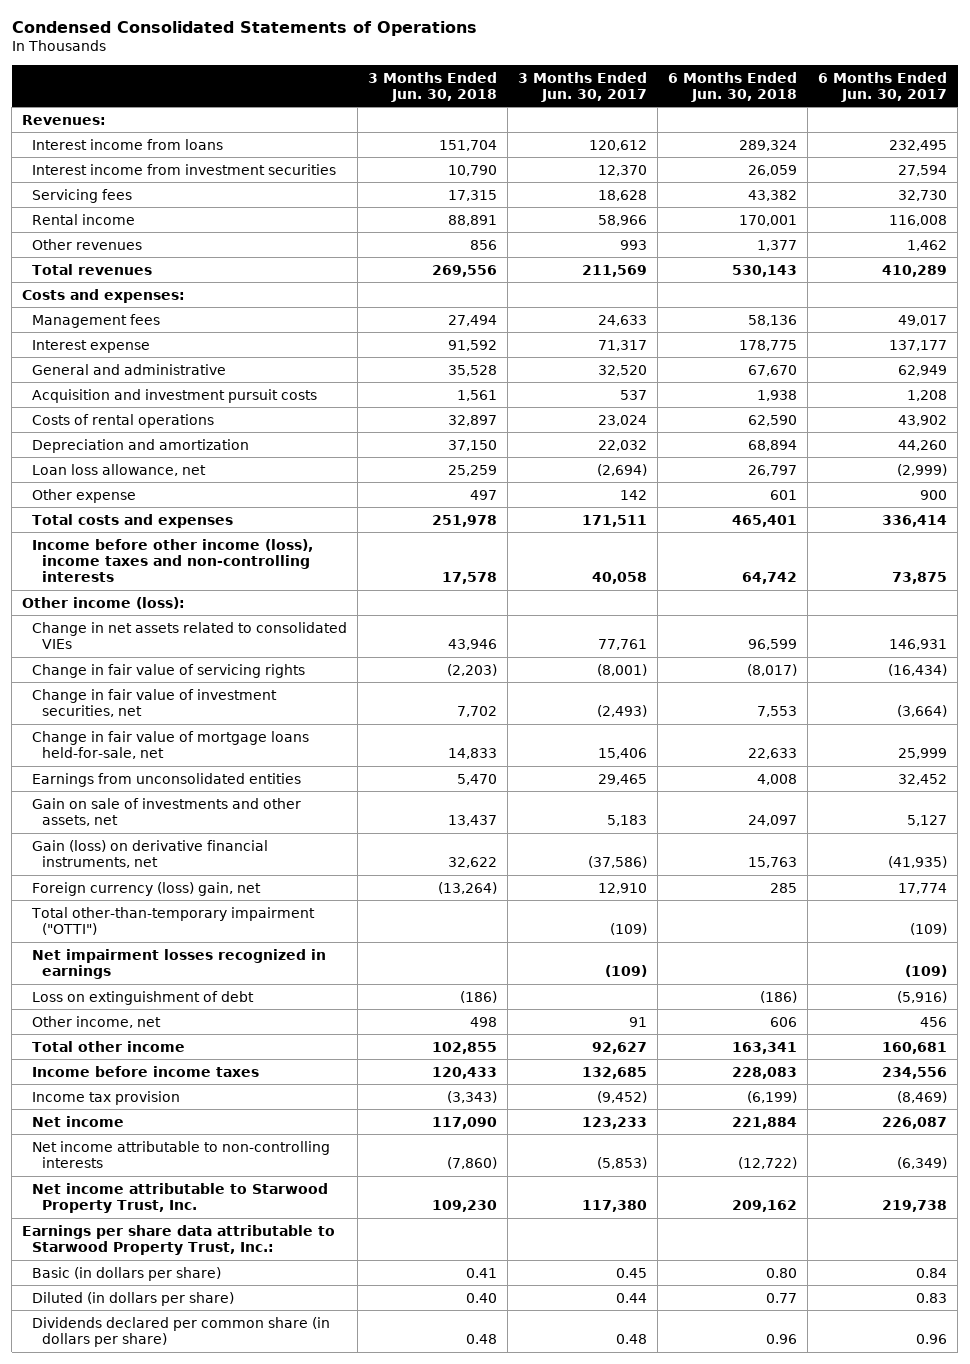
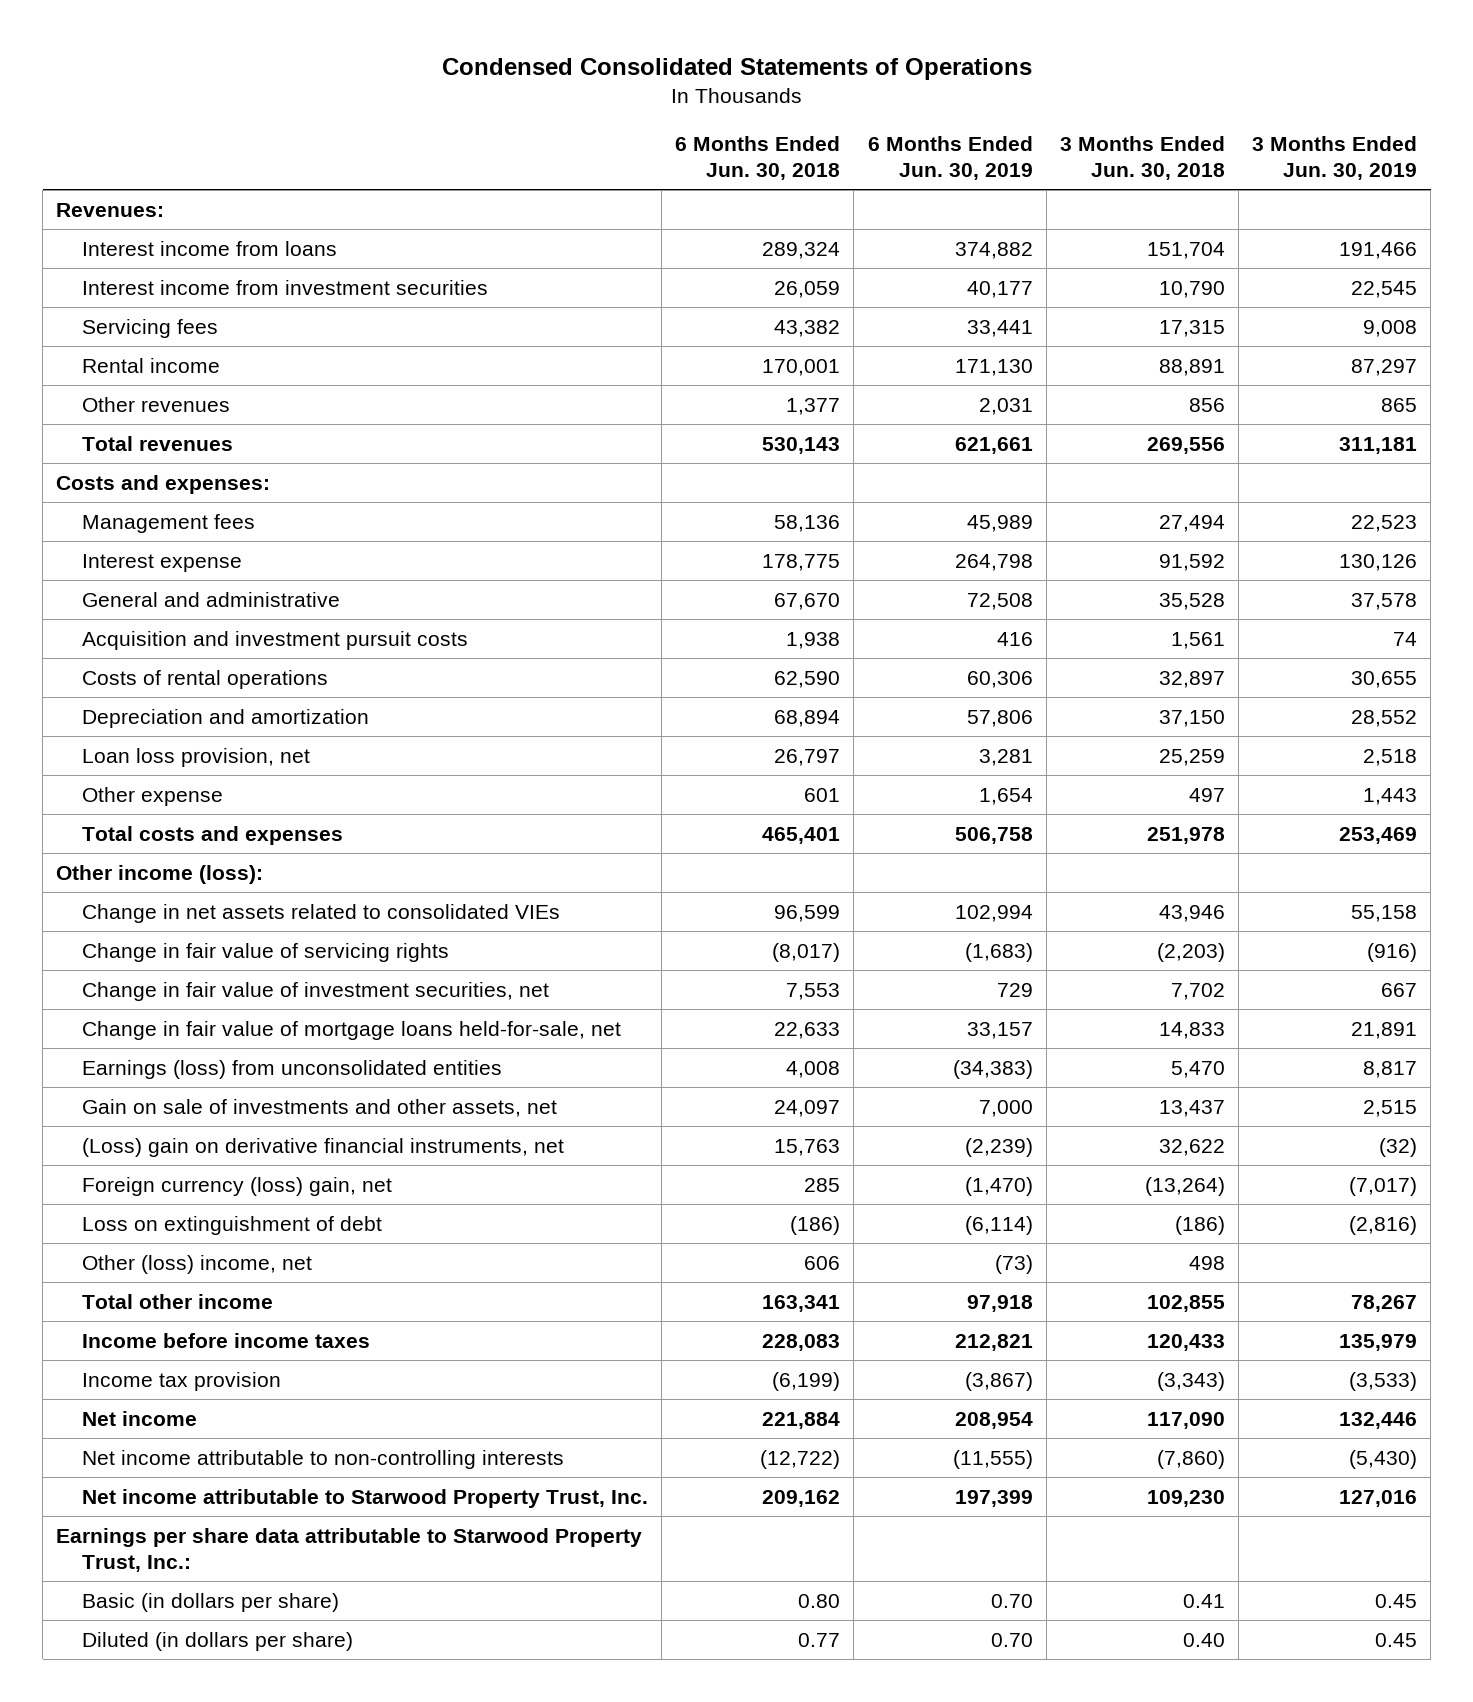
- | 3 Months Ended Jun. 30, 2018 | 3 Months Ended Jun. 30, 2017 | 6 Months Ended Jun. 30, 2018 | 6 Months Ended Jun. 30, 2017
+ | 6 Months Ended Jun. 30, 2018 | 6 Months Ended Jun. 30, 2019 | 3 Months Ended Jun. 30, 2018 | 3 Months Ended Jun. 30, 2019
- Loan loss allowance, net | 25,259 | (2,694) | 26,797 | (2,999)
+ Loan loss provision, net | 26,797 | 3,281 | 25,259 | 2,518
- Income before other income (loss), income taxes and non-controlling interests | 17,578 | 40,058 | 64,742 | 73,875
- Earnings from unconsolidated entities | 5,470 | 29,465 | 4,008 | 32,452
+ Earnings (loss) from unconsolidated entities | 4,008 | (34,383) | 5,470 | 8,817
- Gain (loss) on derivative financial instruments, net | 32,622 | (37,586) | 15,763 | (41,935)
+ (Loss) gain on derivative financial instruments, net | 15,763 | (2,239) | 32,622 | (32)
- Total other-than-temporary impairment ("OTTI") | | (109) | | (109)
- Net impairment losses recognized in earnings | | (109) | | (109)
- Other income, net | 498 | 91 | 606 | 456
+ Other (loss) income, net | 606 | (73) | 498 |
- Dividends declared per common share (in dollars per share) | 0.48 | 0.48 | 0.96 | 0.96

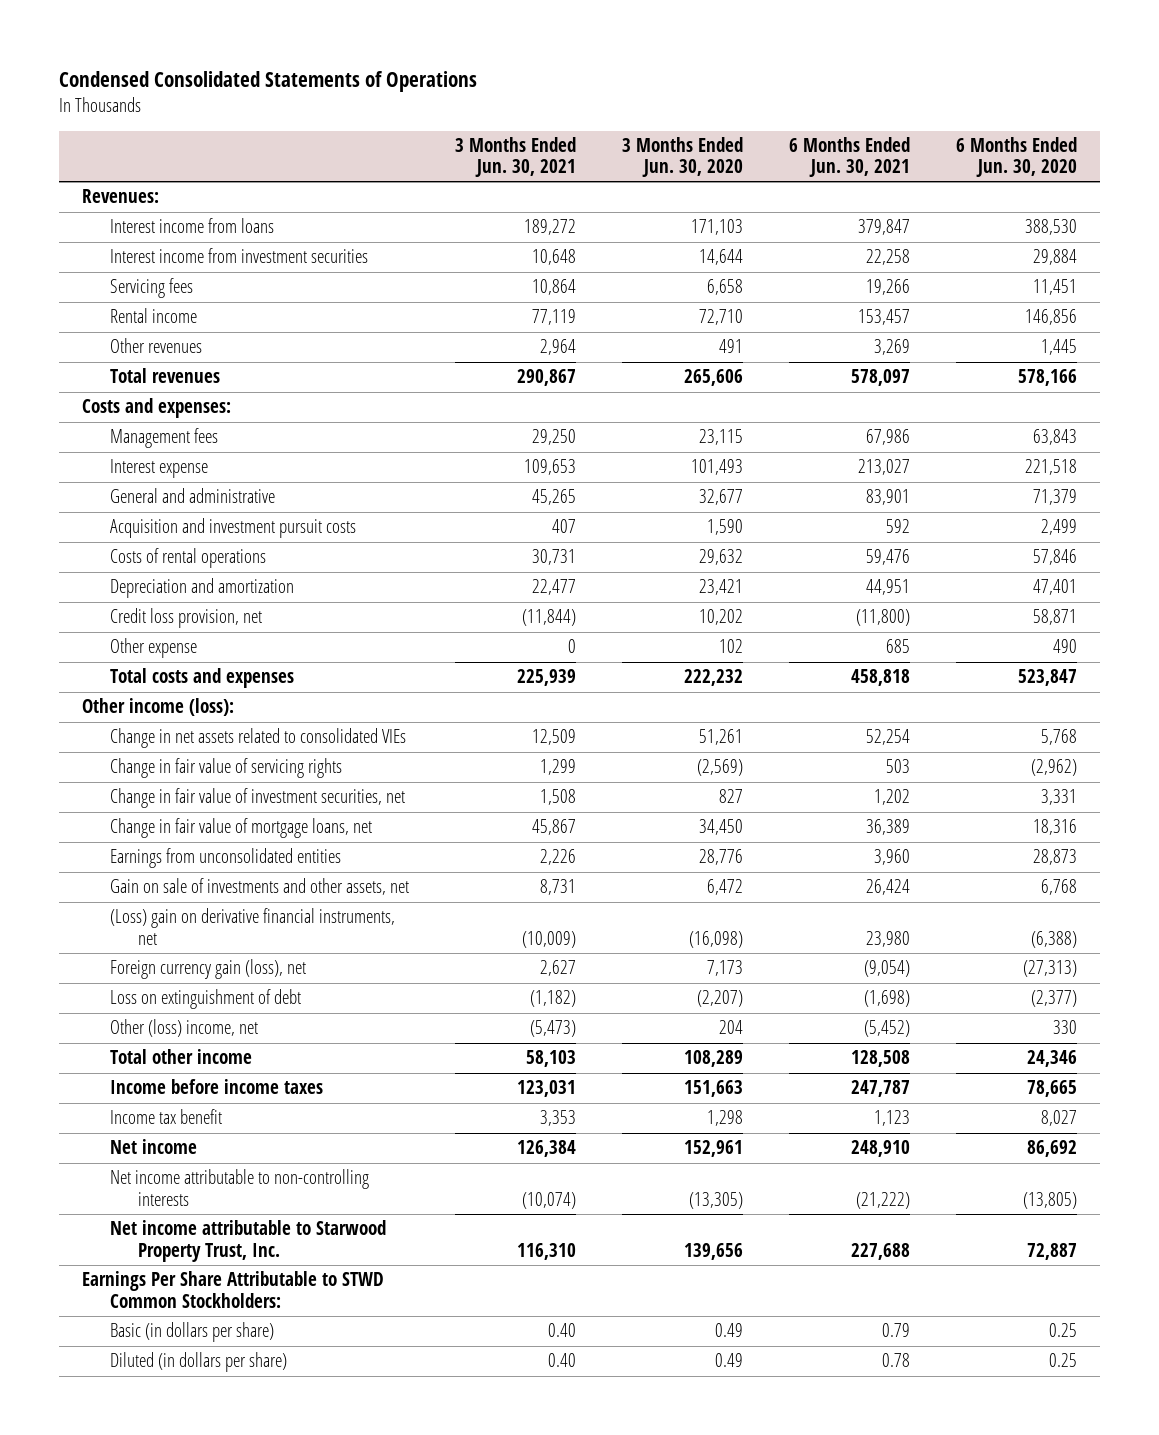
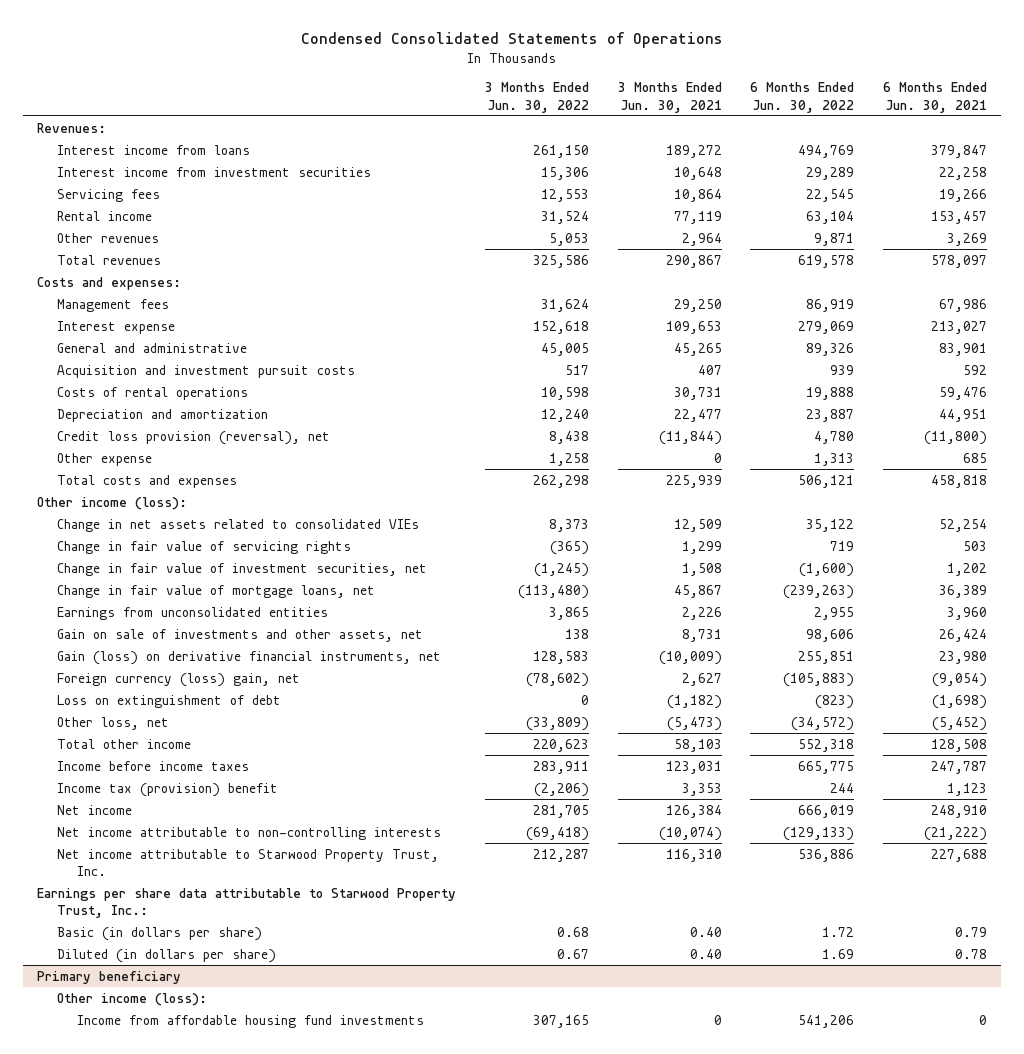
- | 3 Months Ended Jun. 30, 2021 | 3 Months Ended Jun. 30, 2020 | 6 Months Ended Jun. 30, 2021 | 6 Months Ended Jun. 30, 2020
+ | 3 Months Ended Jun. 30, 2022 | 3 Months Ended Jun. 30, 2021 | 6 Months Ended Jun. 30, 2022 | 6 Months Ended Jun. 30, 2021
- Credit loss provision, net | (11,844) | 10,202 | (11,800) | 58,871
+ Credit loss provision (reversal), net | 8,438 | (11,844) | 4,780 | (11,800)
- (Loss) gain on derivative financial instruments, net | (10,009) | (16,098) | 23,980 | (6,388)
- Foreign currency gain (loss), net | 2,627 | 7,173 | (9,054) | (27,313)
+ Gain (loss) on derivative financial instruments, net | 128,583 | (10,009) | 255,851 | 23,980
+ Foreign currency (loss) gain, net | (78,602) | 2,627 | (105,883) | (9,054)
- Other (loss) income, net | (5,473) | 204 | (5,452) | 330
+ Other loss, net | (33,809) | (5,473) | (34,572) | (5,452)
- Income tax benefit | 3,353 | 1,298 | 1,123 | 8,027
+ Income tax (provision) benefit | (2,206) | 3,353 | 244 | 1,123
- Earnings Per Share Attributable to STWD Common Stockholders:
+ Earnings per share data attributable to Starwood Property Trust, Inc.:
+ Primary beneficiary
+ Other income (loss):
+ Income from affordable housing fund investments | 307,165 | 0 | 541,206 | 0

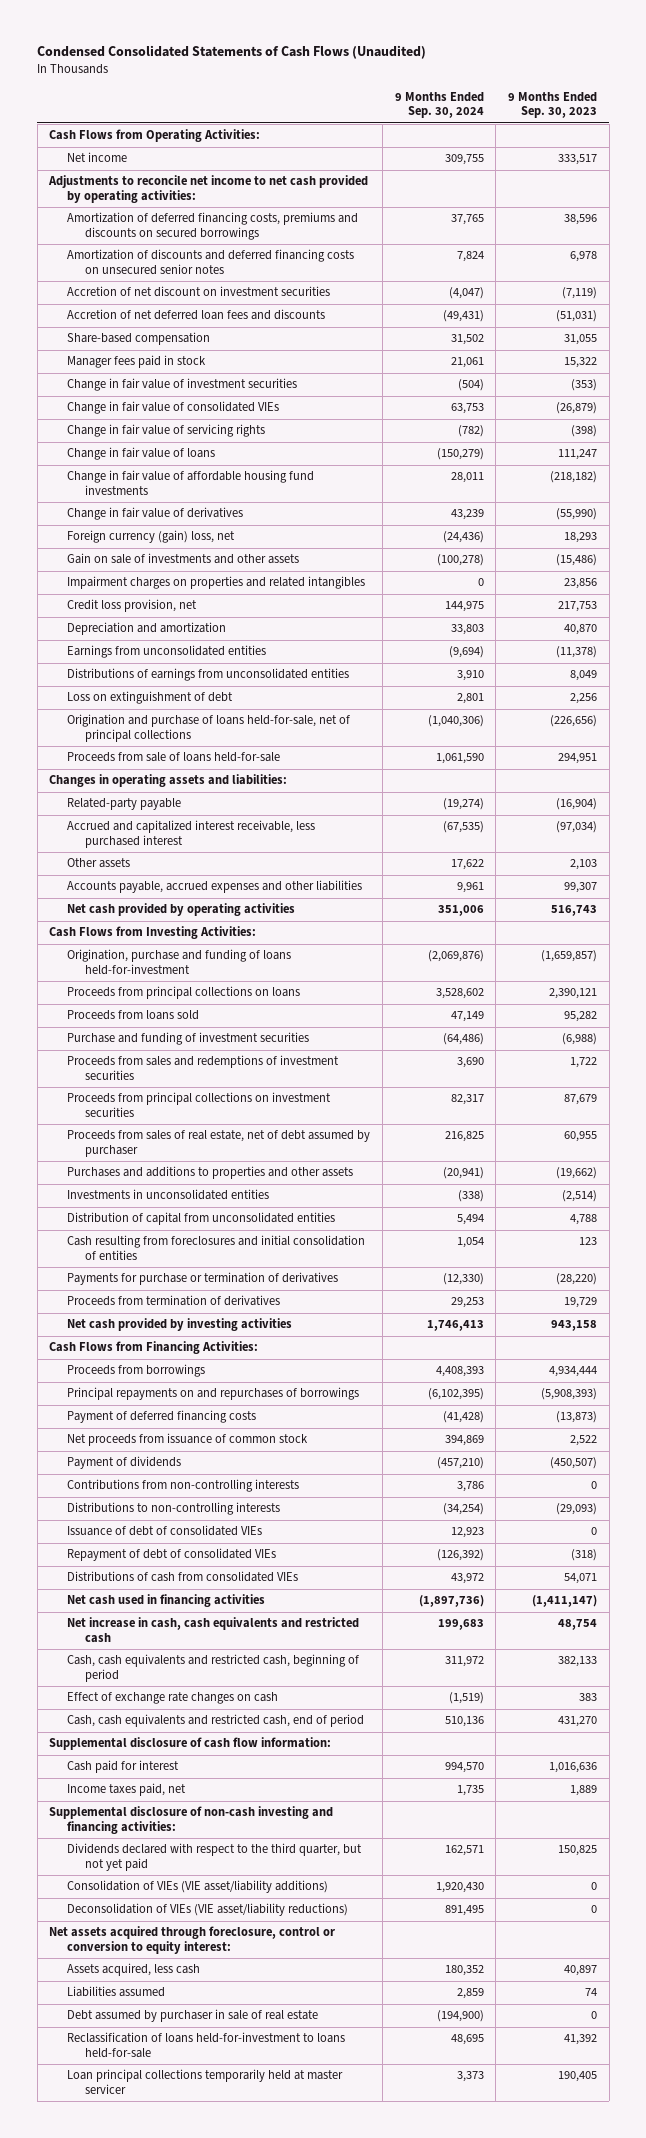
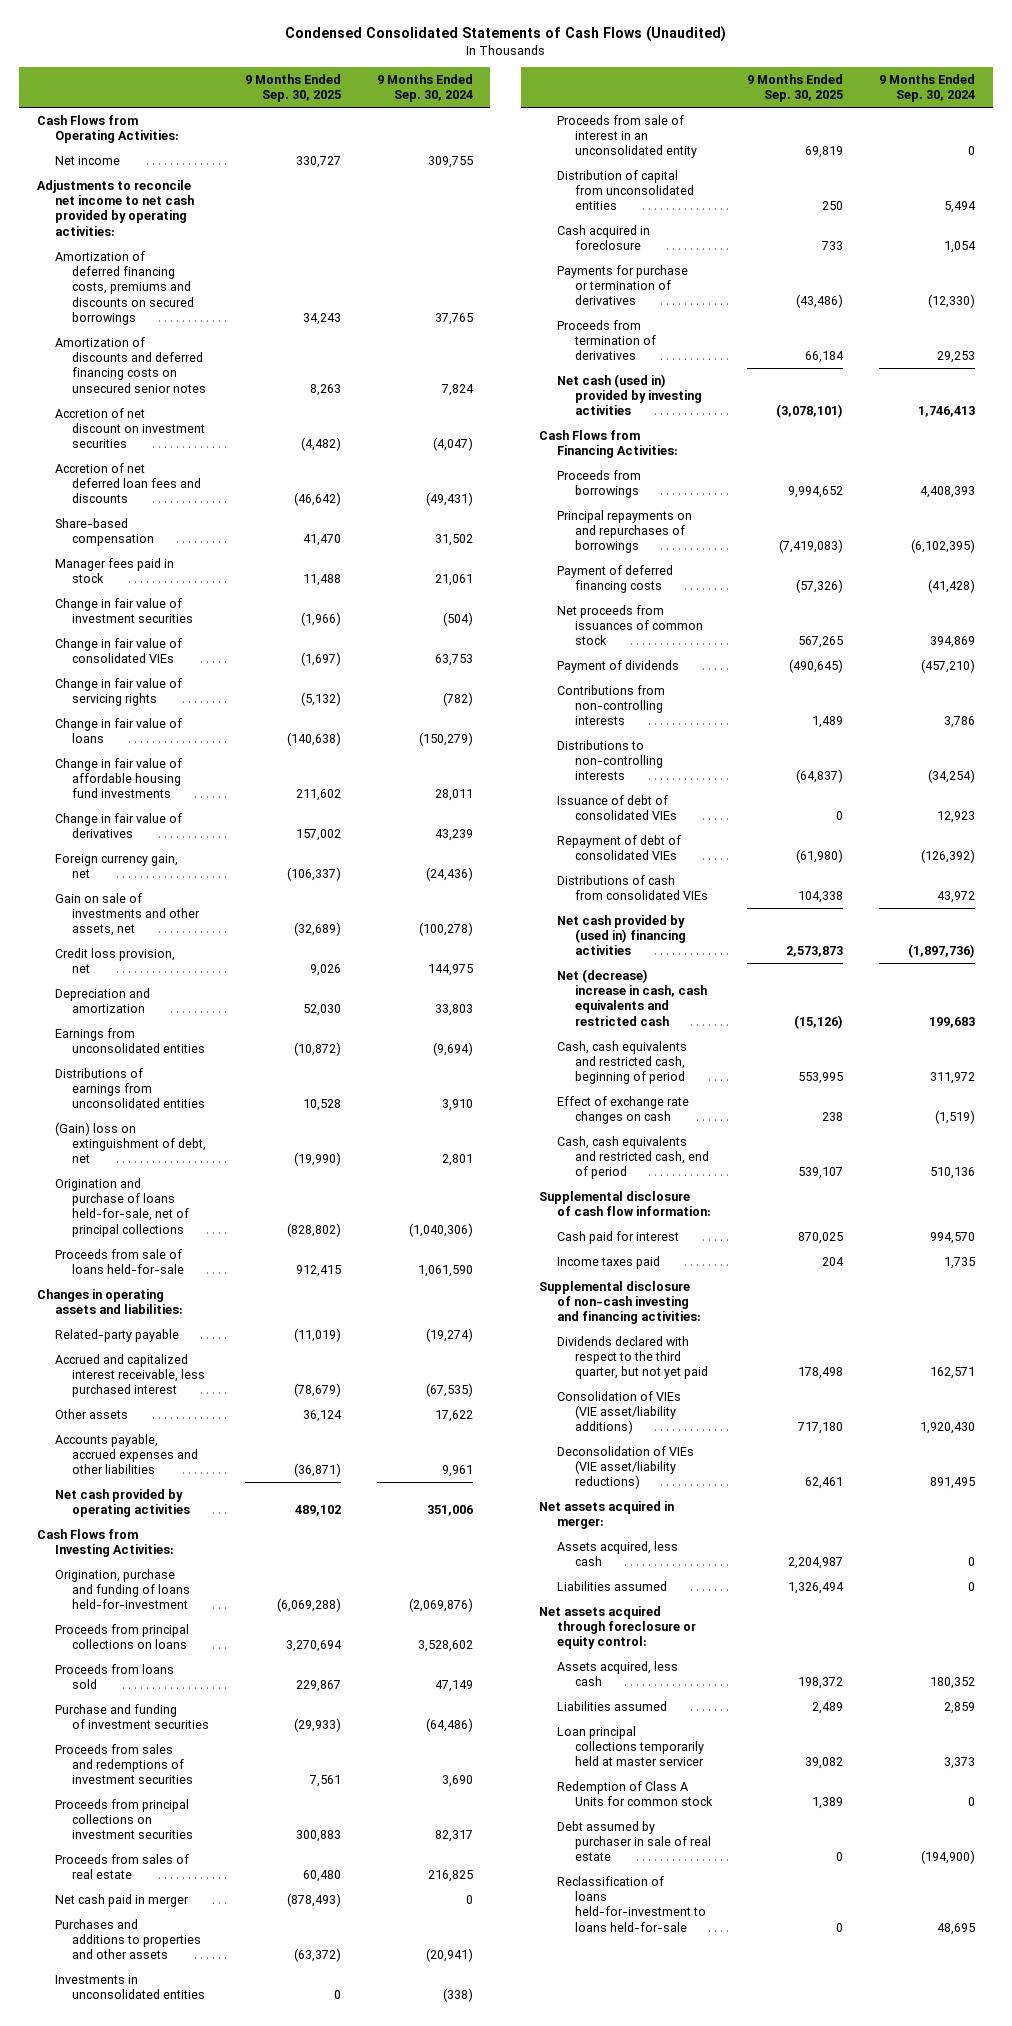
- | 9 Months Ended Sep. 30, 2024 | 9 Months Ended Sep. 30, 2023
+ | 9 Months Ended Sep. 30, 2025 | 9 Months Ended Sep. 30, 2024
- Foreign currency (gain) loss, net | (24,436) | 18,293
- Gain on sale of investments and other assets | (100,278) | (15,486)
- Impairment charges on properties and related intangibles | 0 | 23,856
+ Foreign currency gain, net | (106,337) | (24,436)
+ Gain on sale of investments and other assets, net | (32,689) | (100,278)
- Loss on extinguishment of debt | 2,801 | 2,256
+ (Gain) loss on extinguishment of debt, net | (19,990) | 2,801
- Proceeds from sales of real estate, net of debt assumed by purchaser | 216,825 | 60,955
+ Proceeds from sales of real estate | 60,480 | 216,825
+ Net cash paid in merger | (878,493) | 0
+ Proceeds from sale of interest in an unconsolidated entity | 69,819 | 0
- Cash resulting from foreclosures and initial consolidation of entities | 1,054 | 123
+ Cash acquired in foreclosure | 733 | 1,054
- Net cash provided by investing activities | 1,746,413 | 943,158
+ Net cash (used in) provided by investing activities | (3,078,101) | 1,746,413
- Net proceeds from issuance of common stock | 394,869 | 2,522
+ Net proceeds from issuances of common stock | 567,265 | 394,869
- Net cash used in financing activities | (1,897,736) | (1,411,147)
- Net increase in cash, cash equivalents and restricted cash | 199,683 | 48,754
+ Net cash provided by (used in) financing activities | 2,573,873 | (1,897,736)
+ Net (decrease) increase in cash, cash equivalents and restricted cash | (15,126) | 199,683
- Income taxes paid, net | 1,735 | 1,889
+ Income taxes paid | 204 | 1,735
- Net assets acquired through foreclosure, control or conversion to equity interest:
+ Net assets acquired in merger:
+ Assets acquired, less cash | 2,204,987 | 0
+ Liabilities assumed | 1,326,494 | 0
+ Net assets acquired through foreclosure or equity control:
moved up: Loan principal collections temporarily held at master servicer | 39,082 | 3,373
+ Redemption of Class A Units for common stock | 1,389 | 0

